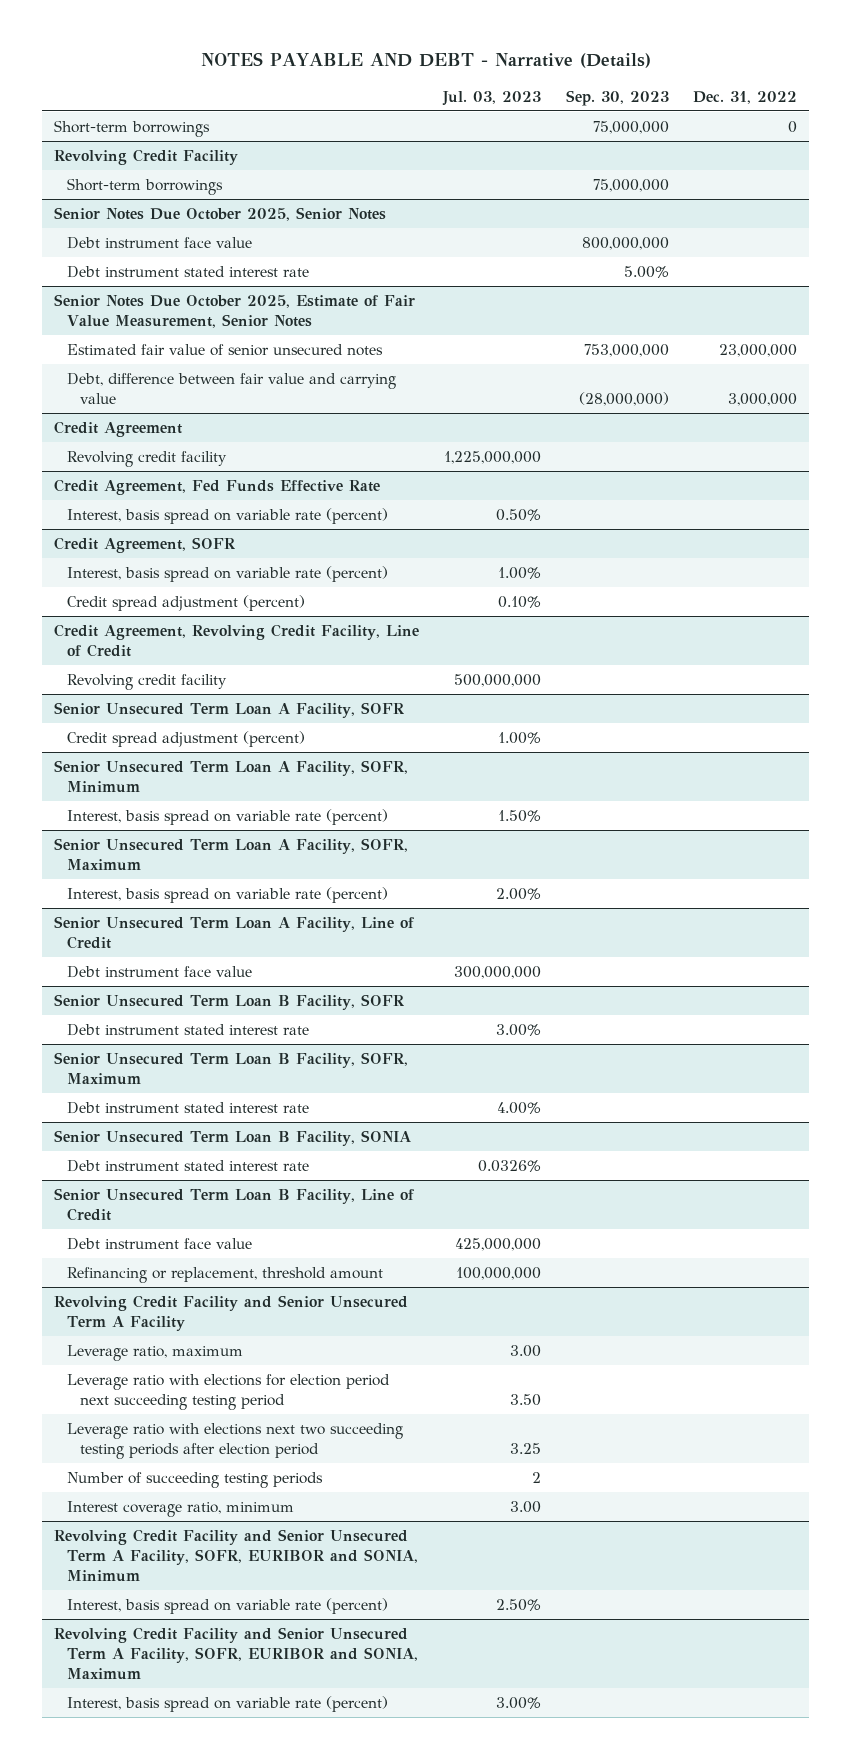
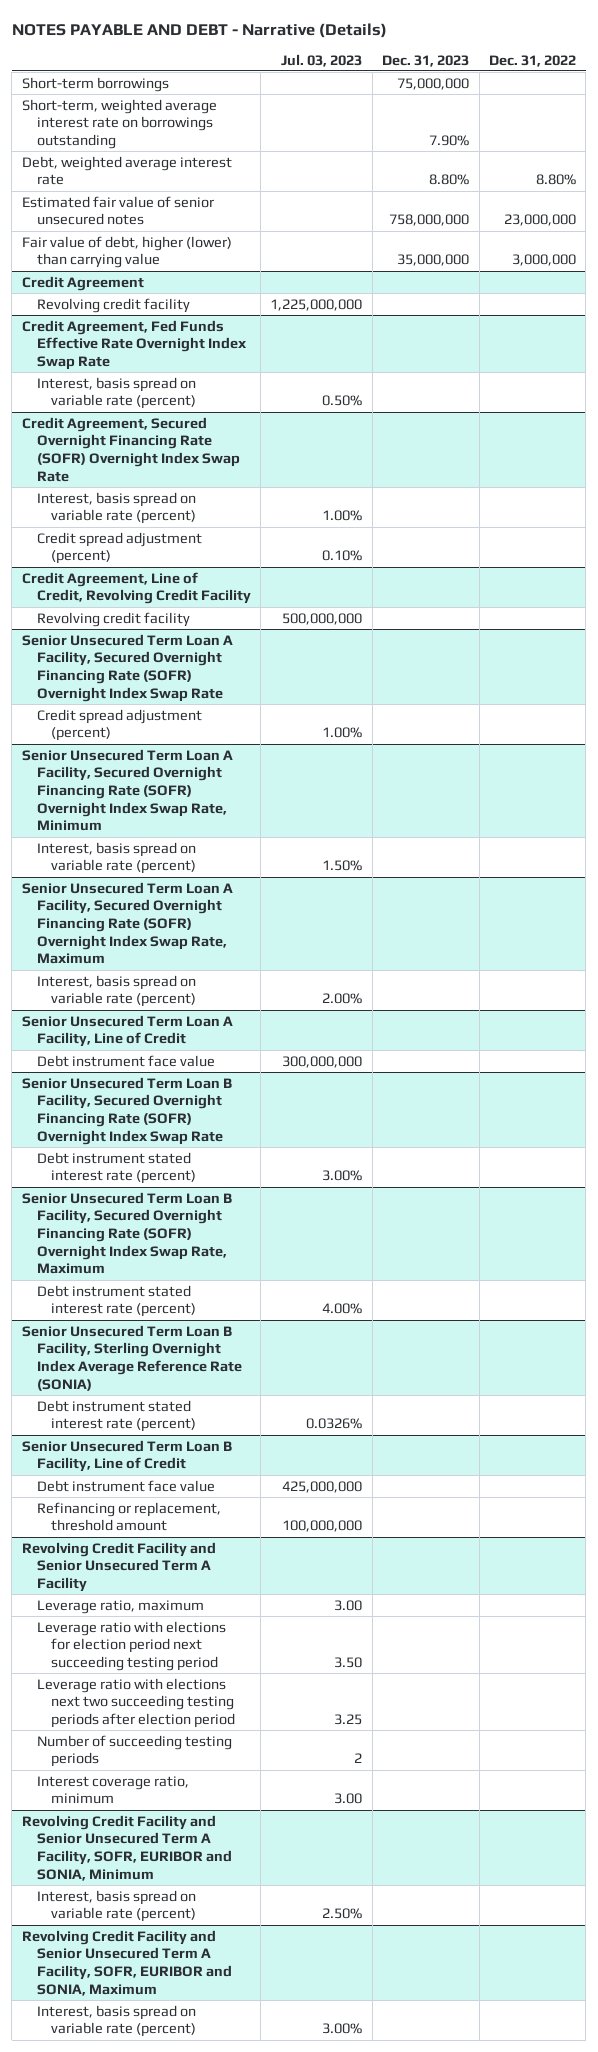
- | Jul. 03, 2023 | Sep. 30, 2023 | Dec. 31, 2022
+ | Jul. 03, 2023 | Dec. 31, 2023 | Dec. 31, 2022
- Short-term borrowings | | 75,000,000 | 0
- Revolving Credit Facility
- Senior Notes Due October 2025, Senior Notes
- Debt instrument face value | | 800,000,000 |
- Debt instrument stated interest rate | | 5.00% |
- Senior Notes Due October 2025, Estimate of Fair Value Measurement, Senior Notes
+ Short-term, weighted average interest rate on borrowings outstanding | | 7.90% |
+ Debt, weighted average interest rate | | 8.80% | 8.80%
- Debt, difference between fair value and carrying value | | (28,000,000) | 3,000,000
+ Fair value of debt, higher (lower) than carrying value | | 35,000,000 | 3,000,000
- Credit Agreement, Fed Funds Effective Rate
+ Credit Agreement, Fed Funds Effective Rate Overnight Index Swap Rate
- Credit Agreement, SOFR
+ Credit Agreement, Secured Overnight Financing Rate (SOFR) Overnight Index Swap Rate
- Credit Agreement, Revolving Credit Facility, Line of Credit
+ Credit Agreement, Line of Credit, Revolving Credit Facility
- Senior Unsecured Term Loan A Facility, SOFR
+ Senior Unsecured Term Loan A Facility, Secured Overnight Financing Rate (SOFR) Overnight Index Swap Rate
- Senior Unsecured Term Loan A Facility, SOFR, Minimum
+ Senior Unsecured Term Loan A Facility, Secured Overnight Financing Rate (SOFR) Overnight Index Swap Rate, Minimum
- Senior Unsecured Term Loan A Facility, SOFR, Maximum
+ Senior Unsecured Term Loan A Facility, Secured Overnight Financing Rate (SOFR) Overnight Index Swap Rate, Maximum
- Senior Unsecured Term Loan B Facility, SOFR
- Debt instrument stated interest rate | 3.00% | |
- Senior Unsecured Term Loan B Facility, SOFR, Maximum
- Debt instrument stated interest rate | 4.00% | |
- Senior Unsecured Term Loan B Facility, SONIA
- Debt instrument stated interest rate | 0.0326% | |
+ Senior Unsecured Term Loan B Facility, Secured Overnight Financing Rate (SOFR) Overnight Index Swap Rate
+ Debt instrument stated interest rate (percent) | 3.00% | |
+ Senior Unsecured Term Loan B Facility, Secured Overnight Financing Rate (SOFR) Overnight Index Swap Rate, Maximum
+ Debt instrument stated interest rate (percent) | 4.00% | |
+ Senior Unsecured Term Loan B Facility, Sterling Overnight Index Average Reference Rate (SONIA)
+ Debt instrument stated interest rate (percent) | 0.0326% | |

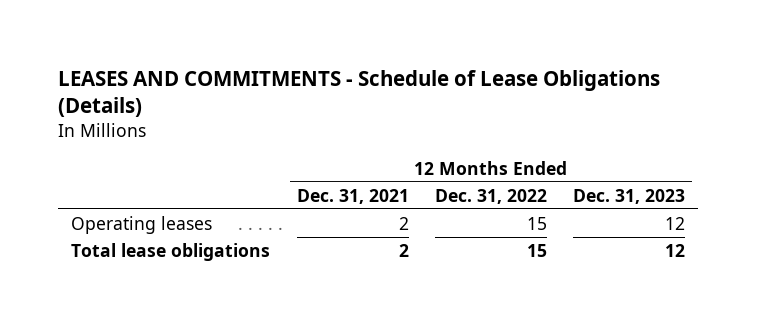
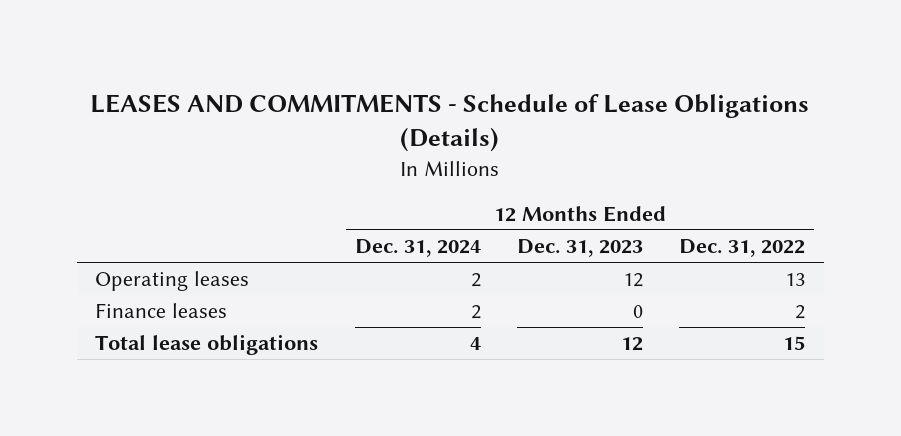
- | 12 Months Ended Dec. 31, 2021 | 12 Months Ended Dec. 31, 2022 | 12 Months Ended Dec. 31, 2023
+ | 12 Months Ended Dec. 31, 2024 | 12 Months Ended Dec. 31, 2023 | 12 Months Ended Dec. 31, 2022
- Operating leases | 2 | 15 | 12
+ Operating leases | 2 | 12 | 13
+ Finance leases | 2 | 0 | 2

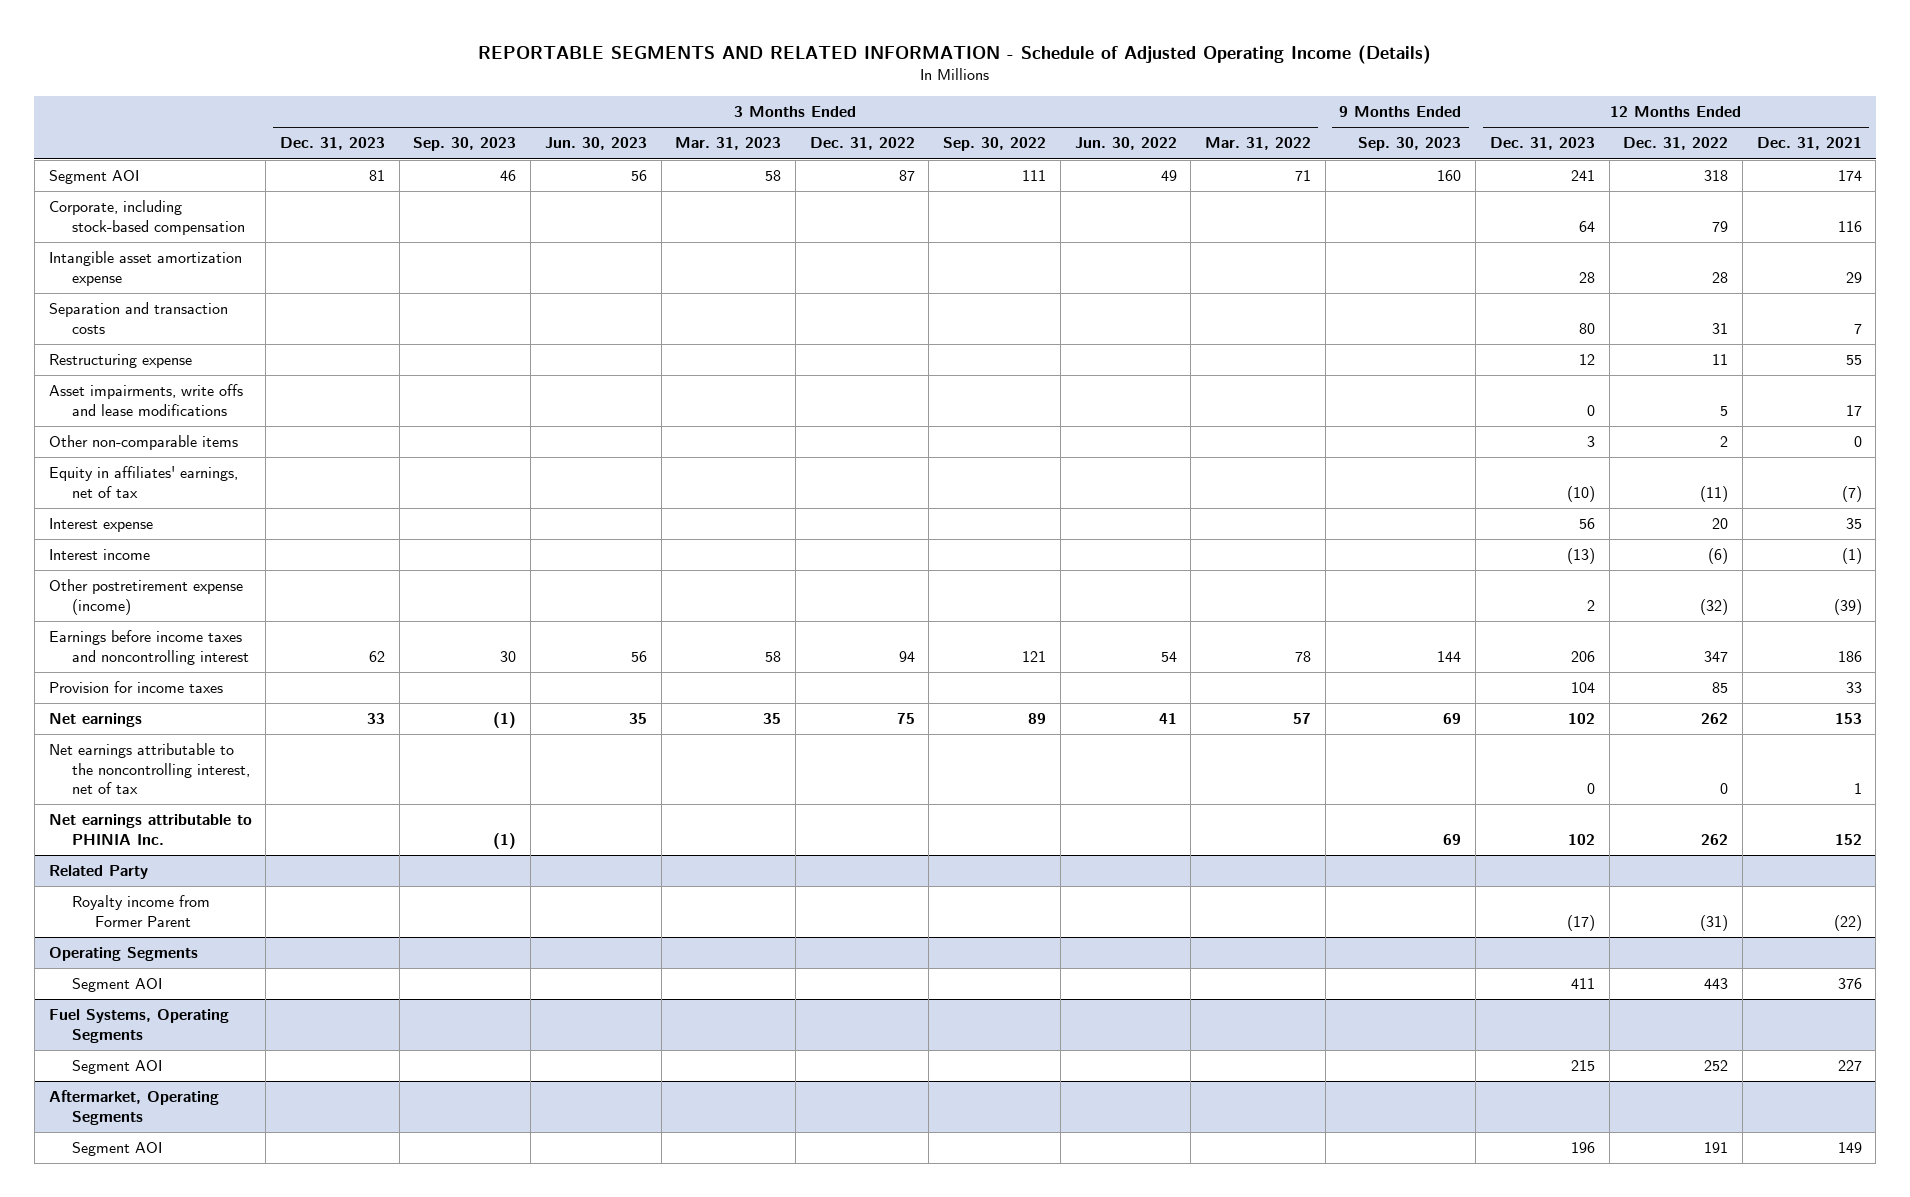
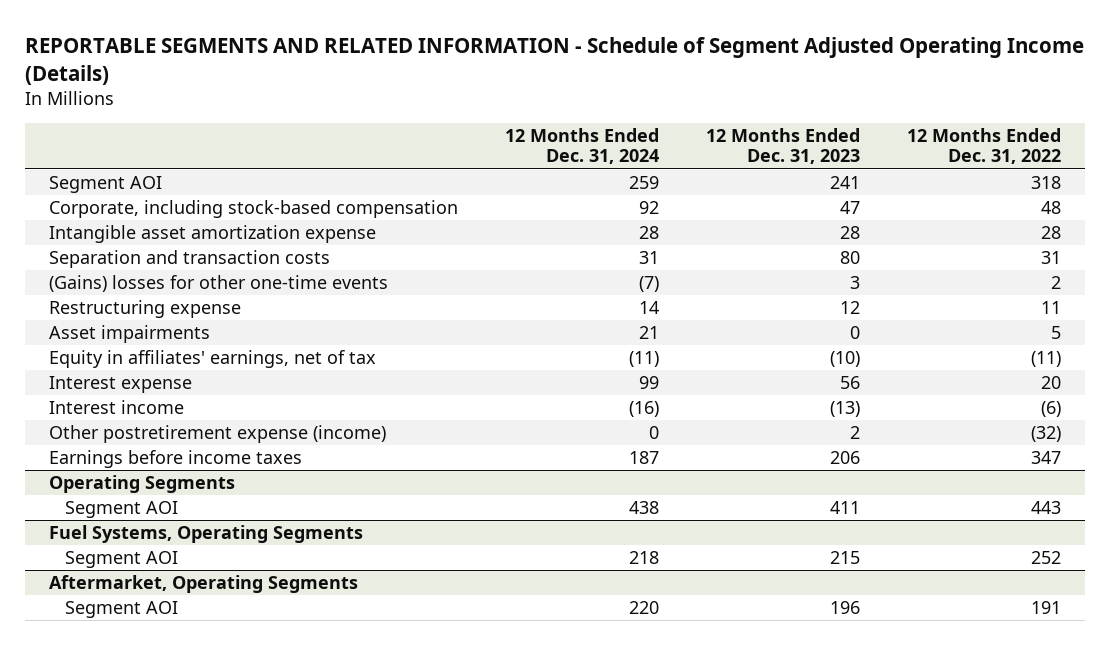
- REPORTABLE SEGMENTS AND RELATED INFORMATION - Schedule of Adjusted Operating Income (Details)
+ REPORTABLE SEGMENTS AND RELATED INFORMATION - Schedule of Segment Adjusted Operating Income (Details)
- | 3 Months Ended Dec. 31, 2023 | 3 Months Ended Sep. 30, 2023 | 3 Months Ended Jun. 30, 2023 | 3 Months Ended Mar. 31, 2023 | 3 Months Ended Dec. 31, 2022 | 3 Months Ended Sep. 30, 2022 | 3 Months Ended Jun. 30, 2022 | 3 Months Ended Mar. 31, 2022 | 9 Months Ended Sep. 30, 2023 | 12 Months Ended Dec. 31, 2023 | 12 Months Ended Dec. 31, 2022 | 12 Months Ended Dec. 31, 2021
+ | 12 Months Ended Dec. 31, 2024 | 12 Months Ended Dec. 31, 2023 | 12 Months Ended Dec. 31, 2022
- Corporate, including stock-based compensation | | | | | | | | | | 64 | 79 | 116
+ Corporate, including stock-based compensation | 92 | 47 | 48
+ (Gains) losses for other one-time events | (7) | 3 | 2
- Asset impairments, write offs and lease modifications | | | | | | | | | | 0 | 5 | 17
- Other non-comparable items | | | | | | | | | | 3 | 2 | 0
+ Asset impairments | 21 | 0 | 5
- Earnings before income taxes and noncontrolling interest | 62 | 30 | 56 | 58 | 94 | 121 | 54 | 78 | 144 | 206 | 347 | 186
- Provision for income taxes | | | | | | | | | | 104 | 85 | 33
- Net earnings | 33 | (1) | 35 | 35 | 75 | 89 | 41 | 57 | 69 | 102 | 262 | 153
- Net earnings attributable to the noncontrolling interest, net of tax | | | | | | | | | | 0 | 0 | 1
- Net earnings attributable to PHINIA Inc. | | (1) | | | | | | | 69 | 102 | 262 | 152
- Related Party
- Royalty income from Former Parent | | | | | | | | | | (17) | (31) | (22)
+ Earnings before income taxes | 187 | 206 | 347

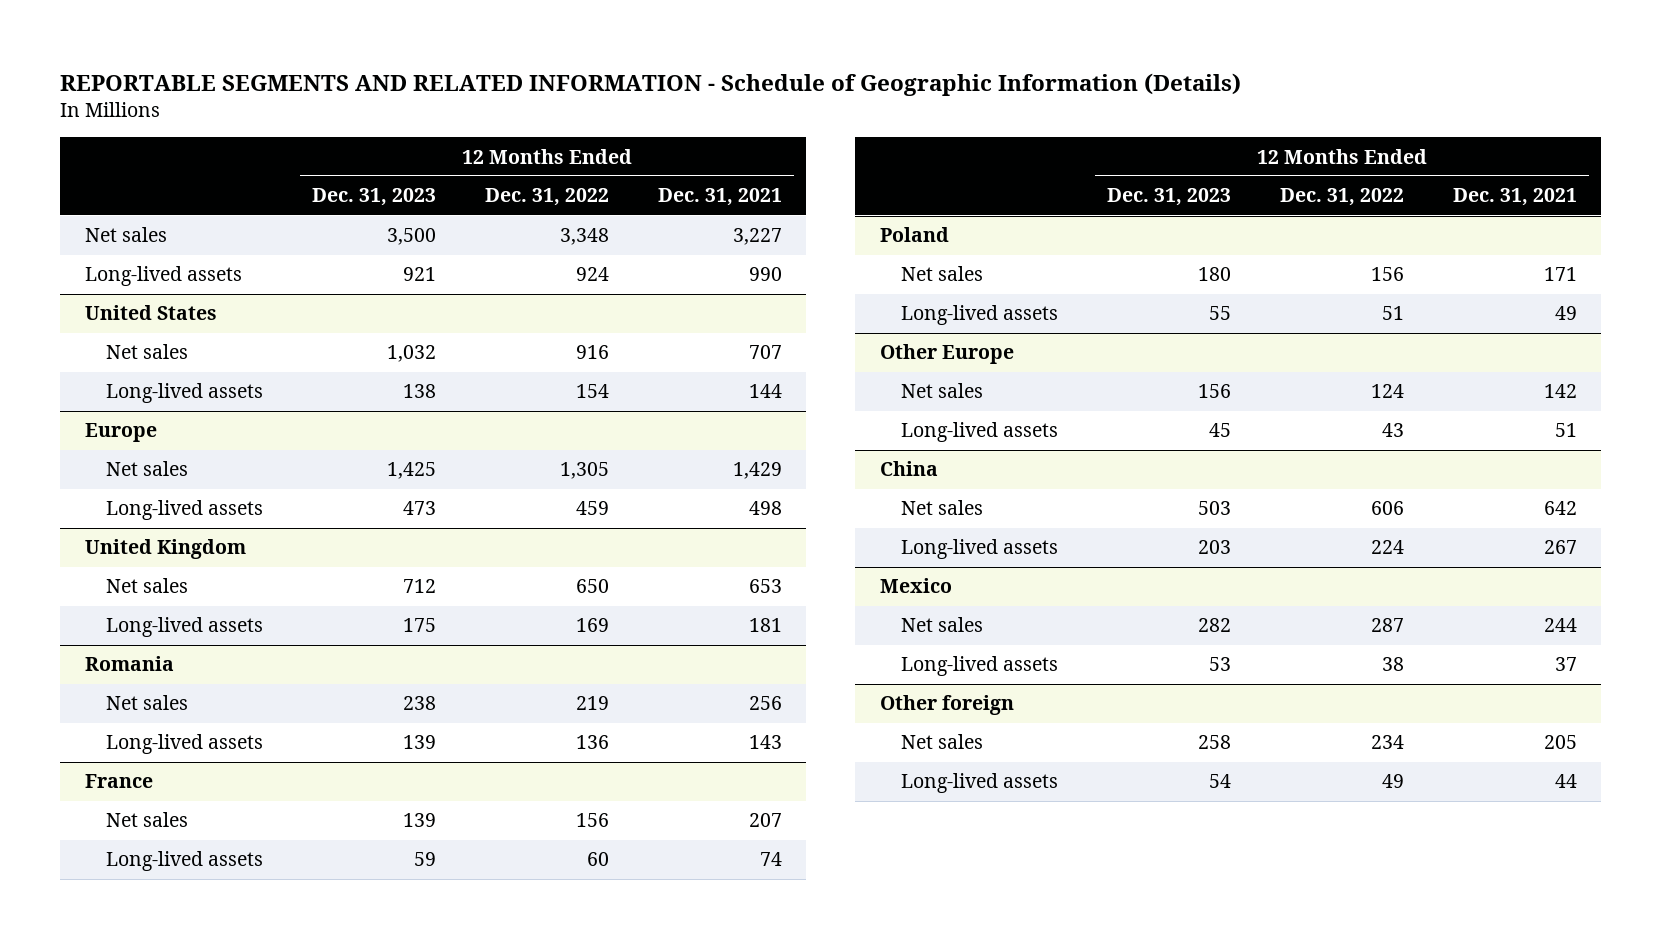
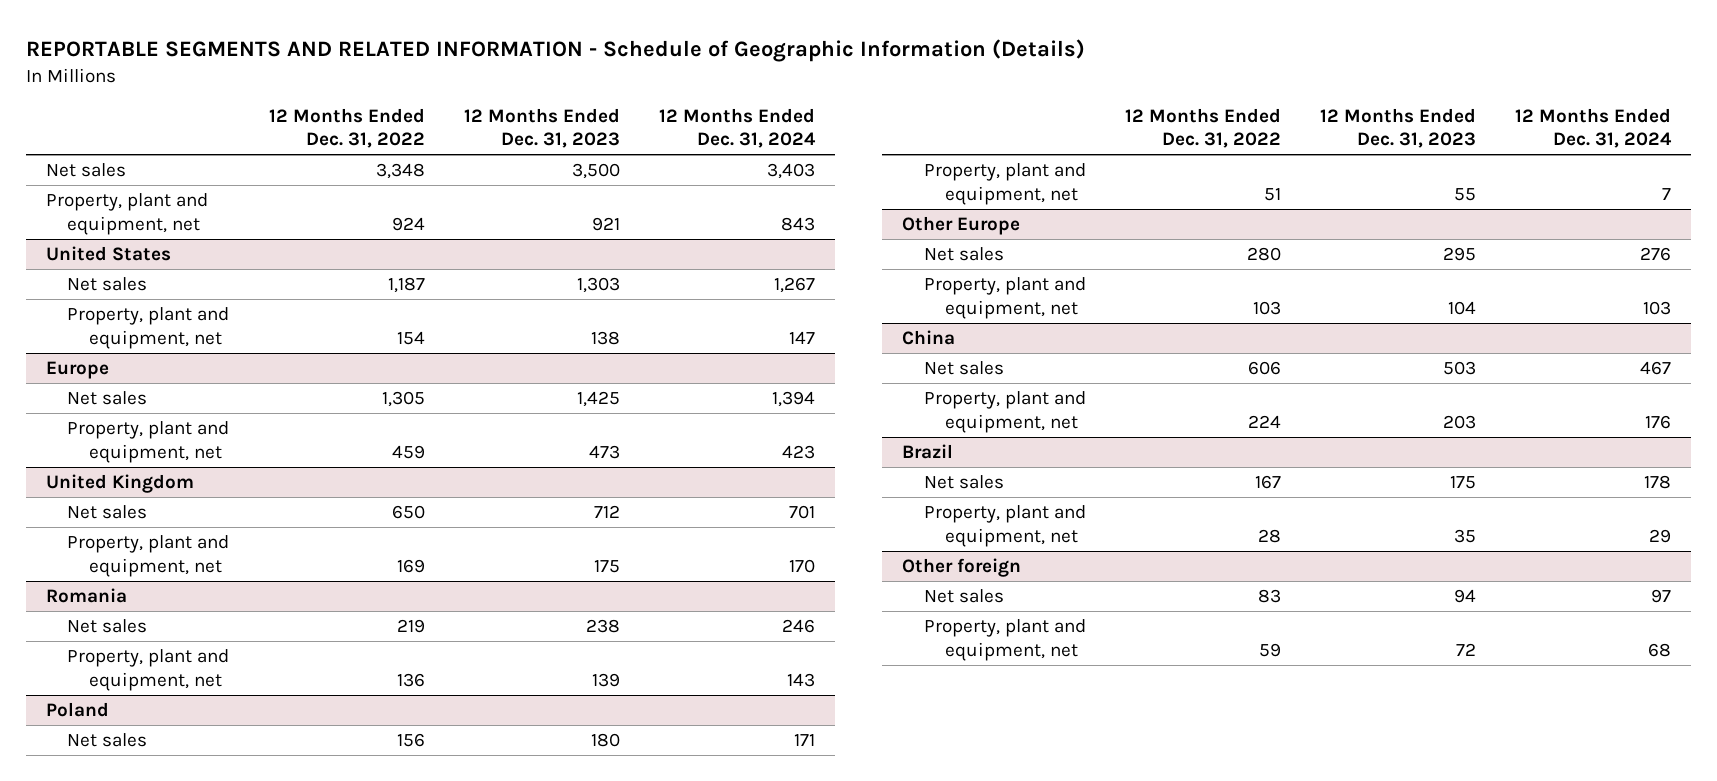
- | 12 Months Ended Dec. 31, 2023 | 12 Months Ended Dec. 31, 2022 | 12 Months Ended Dec. 31, 2021
+ | 12 Months Ended Dec. 31, 2022 | 12 Months Ended Dec. 31, 2023 | 12 Months Ended Dec. 31, 2024
- Long-lived assets | 921 | 924 | 990
+ Property, plant and equipment, net | 924 | 921 | 843
@ United States
- Net sales | 1,032 | 916 | 707
- Long-lived assets | 138 | 154 | 144
+ Net sales | 1,187 | 1,303 | 1,267
+ Property, plant and equipment, net | 154 | 138 | 147
@ Europe
- Long-lived assets | 473 | 459 | 498
+ Property, plant and equipment, net | 459 | 473 | 423
@ United Kingdom
- Long-lived assets | 175 | 169 | 181
+ Property, plant and equipment, net | 169 | 175 | 170
@ Romania
- Long-lived assets | 139 | 136 | 143
- France
- Net sales | 139 | 156 | 207
- Long-lived assets | 59 | 60 | 74
@ Romania
+ Property, plant and equipment, net | 136 | 139 | 143
@ Poland
- Long-lived assets | 55 | 51 | 49
+ Property, plant and equipment, net | 51 | 55 | 7
@ Other Europe
- Net sales | 156 | 124 | 142
- Long-lived assets | 45 | 43 | 51
+ Net sales | 280 | 295 | 276
+ Property, plant and equipment, net | 103 | 104 | 103
@ China
- Long-lived assets | 203 | 224 | 267
- Mexico
- Net sales | 282 | 287 | 244
- Long-lived assets | 53 | 38 | 37
@ China
+ Property, plant and equipment, net | 224 | 203 | 176
+ Brazil
+ Net sales | 167 | 175 | 178
+ Property, plant and equipment, net | 28 | 35 | 29
@ Other foreign
- Net sales | 258 | 234 | 205
- Long-lived assets | 54 | 49 | 44
+ Net sales | 83 | 94 | 97
+ Property, plant and equipment, net | 59 | 72 | 68

